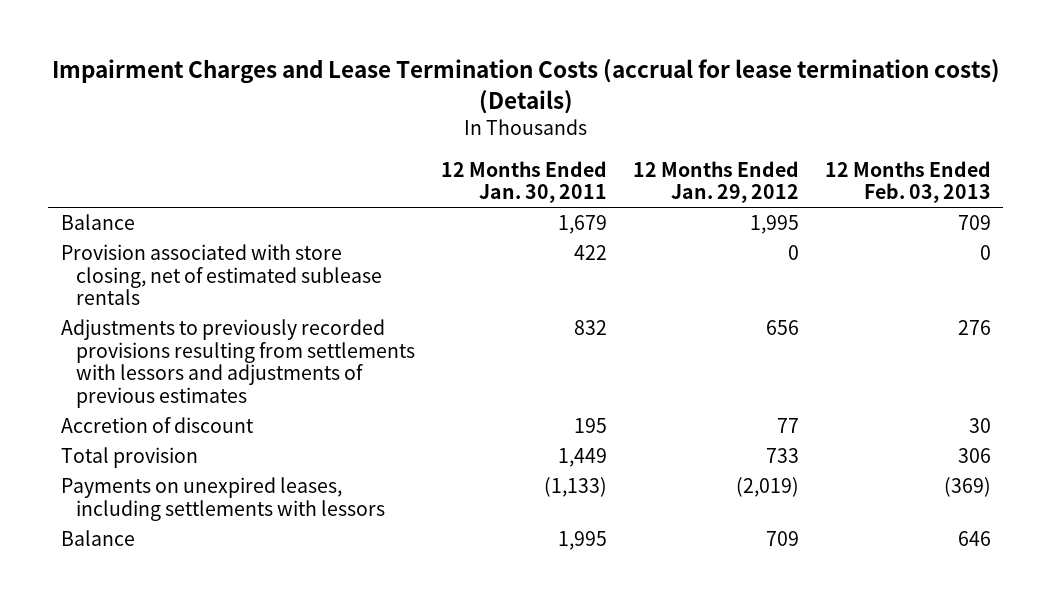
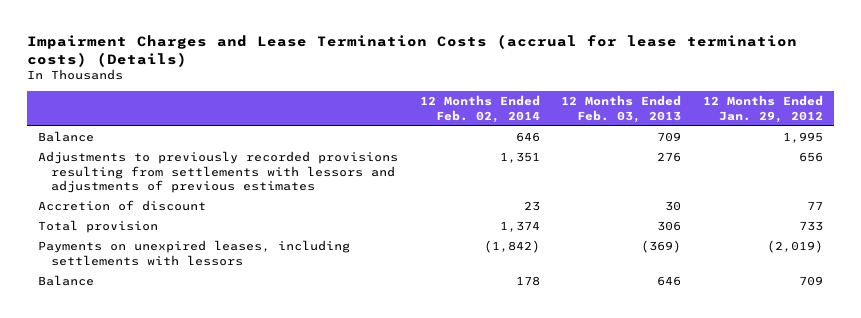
- | 12 Months Ended Jan. 30, 2011 | 12 Months Ended Jan. 29, 2012 | 12 Months Ended Feb. 03, 2013
+ | 12 Months Ended Feb. 02, 2014 | 12 Months Ended Feb. 03, 2013 | 12 Months Ended Jan. 29, 2012
- Provision associated with store closing, net of estimated sublease rentals | 422 | 0 | 0

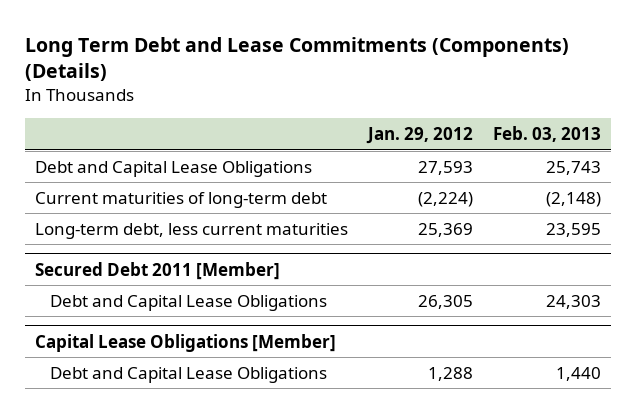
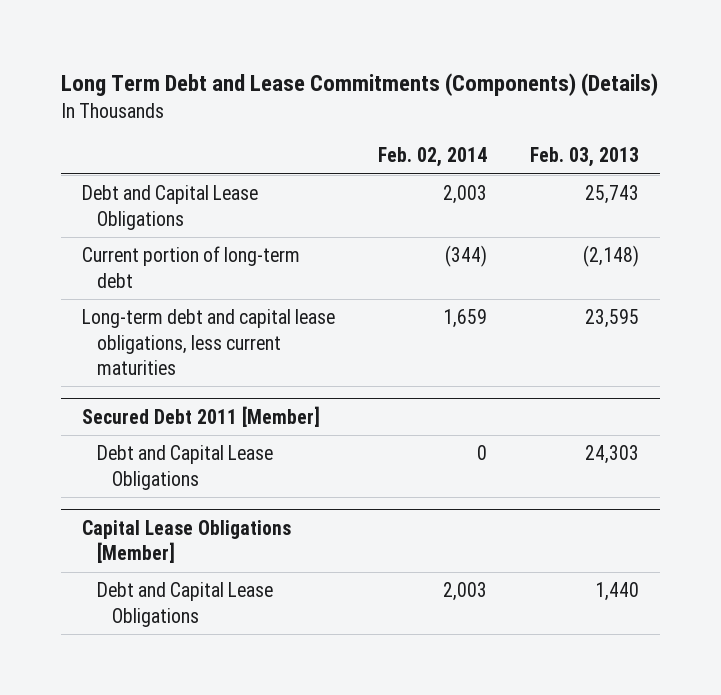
- | Jan. 29, 2012 | Feb. 03, 2013
+ | Feb. 02, 2014 | Feb. 03, 2013
- Current maturities of long-term debt | (2,224) | (2,148)
- Long-term debt, less current maturities | 25,369 | 23,595
+ Current portion of long-term debt | (344) | (2,148)
+ Long-term debt and capital lease obligations, less current maturities | 1,659 | 23,595

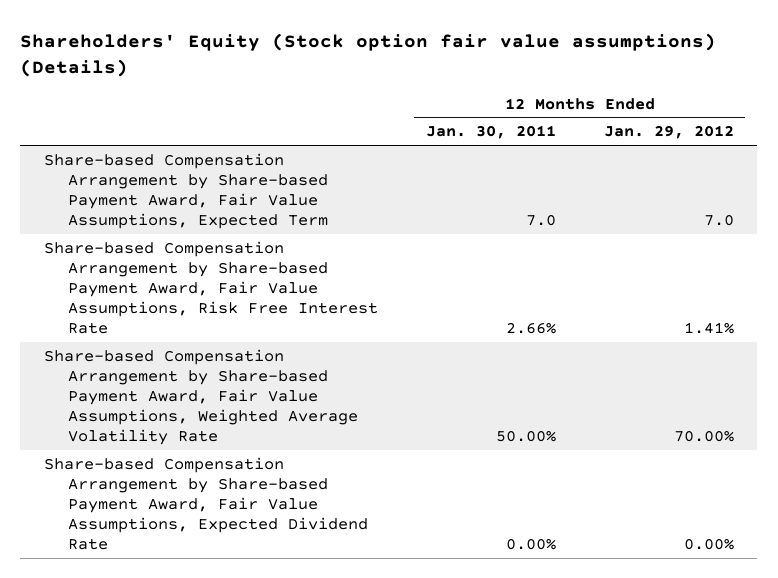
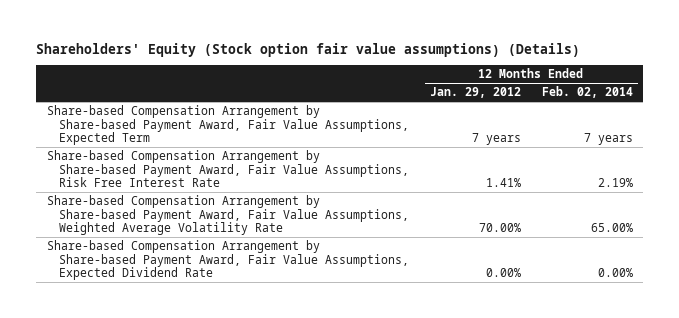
- | 12 Months Ended Jan. 30, 2011 | 12 Months Ended Jan. 29, 2012
+ | 12 Months Ended Jan. 29, 2012 | 12 Months Ended Feb. 02, 2014
- Share-based Compensation Arrangement by Share-based Payment Award, Fair Value Assumptions, Expected Term | 7.0 | 7.0
+ Share-based Compensation Arrangement by Share-based Payment Award, Fair Value Assumptions, Expected Term | 7 years | 7 years

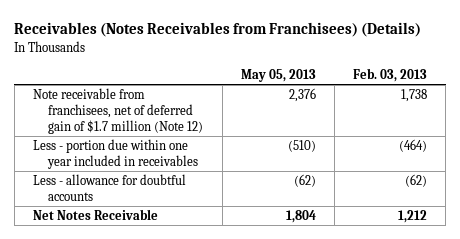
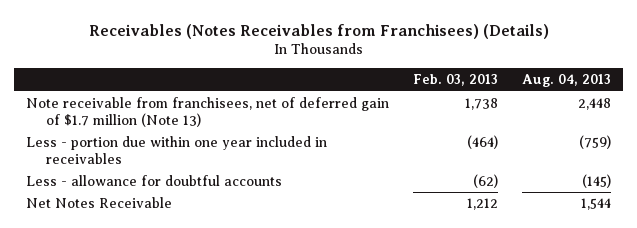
- | May 05, 2013 | Feb. 03, 2013
+ | Feb. 03, 2013 | Aug. 04, 2013
- Note receivable from franchisees, net of deferred gain of $1.7 million (Note 12) | 2,376 | 1,738
+ Note receivable from franchisees, net of deferred gain of $1.7 million (Note 13) | 1,738 | 2,448

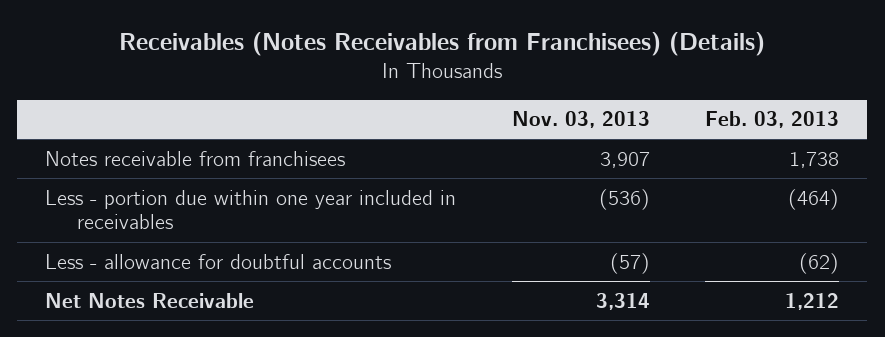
- | Feb. 03, 2013 | Aug. 04, 2013
+ | Nov. 03, 2013 | Feb. 03, 2013
- Note receivable from franchisees, net of deferred gain of $1.7 million (Note 13) | 1,738 | 2,448
+ Notes receivable from franchisees | 3,907 | 1,738

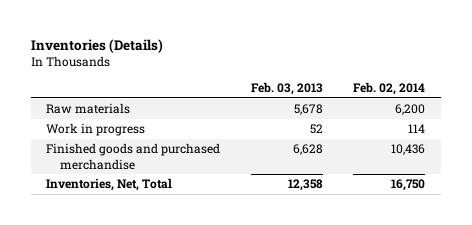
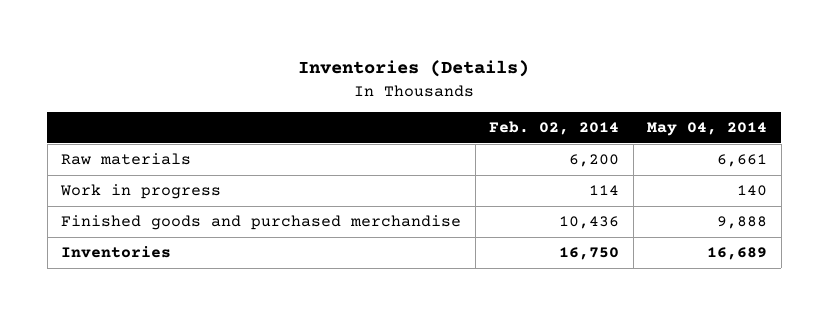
- | Feb. 03, 2013 | Feb. 02, 2014
+ | Feb. 02, 2014 | May 04, 2014
- Inventories, Net, Total | 12,358 | 16,750
+ Inventories | 16,750 | 16,689

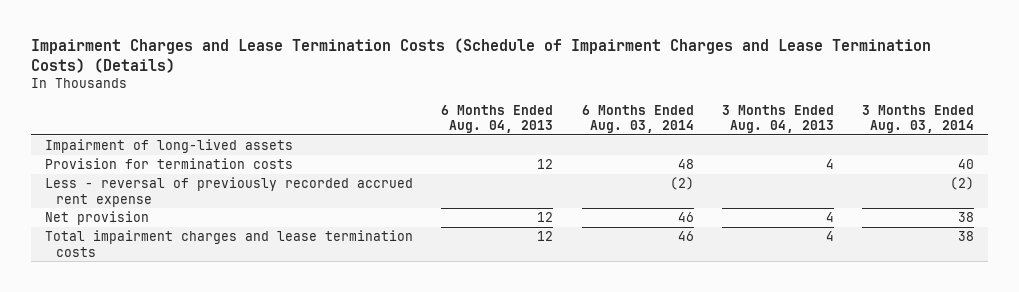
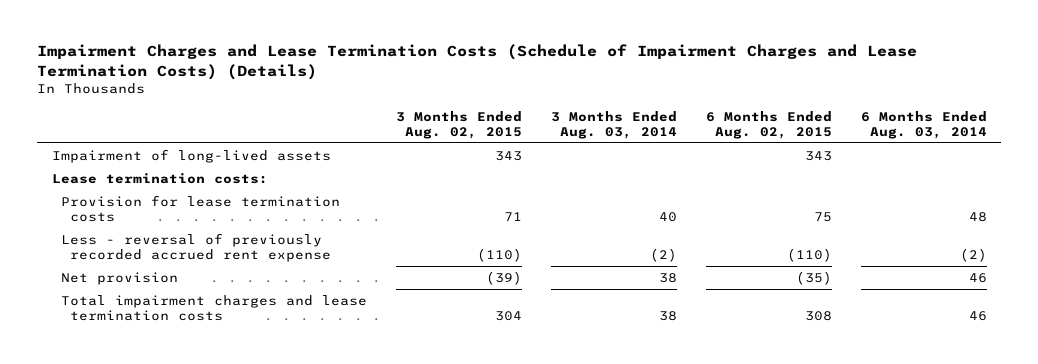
- | 6 Months Ended Aug. 04, 2013 | 6 Months Ended Aug. 03, 2014 | 3 Months Ended Aug. 04, 2013 | 3 Months Ended Aug. 03, 2014
+ | 3 Months Ended Aug. 02, 2015 | 3 Months Ended Aug. 03, 2014 | 6 Months Ended Aug. 02, 2015 | 6 Months Ended Aug. 03, 2014
- Provision for termination costs | 12 | 48 | 4 | 40
+ Lease termination costs:
+ Provision for lease termination costs | 71 | 40 | 75 | 48

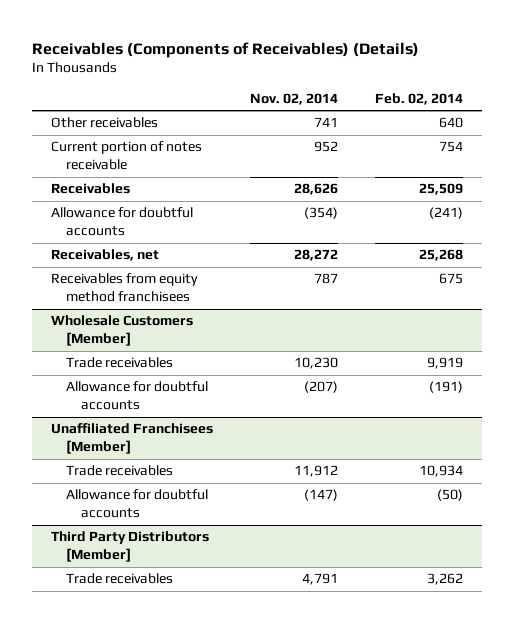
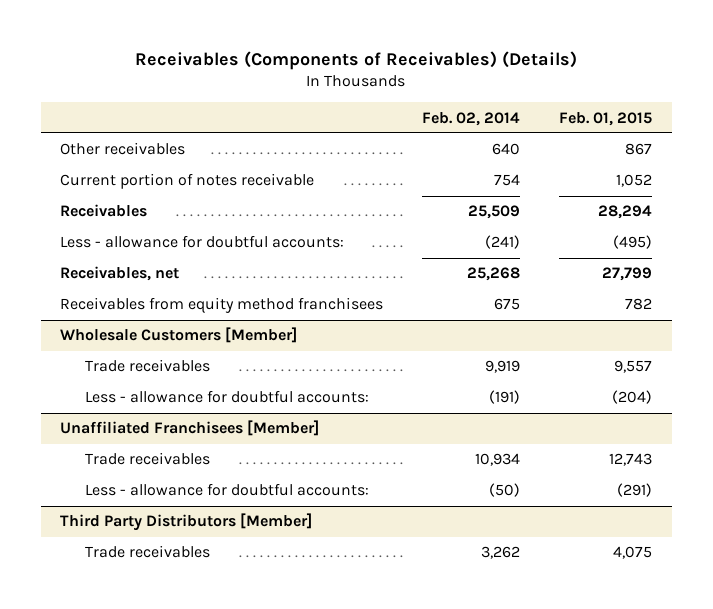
- | Nov. 02, 2014 | Feb. 02, 2014
+ | Feb. 02, 2014 | Feb. 01, 2015
- Allowance for doubtful accounts | (354) | (241)
+ Less - allowance for doubtful accounts: | (241) | (495)
@ Wholesale Customers [Member]
- Allowance for doubtful accounts | (207) | (191)
+ Less - allowance for doubtful accounts: | (191) | (204)
@ Unaffiliated Franchisees [Member]
- Allowance for doubtful accounts | (147) | (50)
+ Less - allowance for doubtful accounts: | (50) | (291)

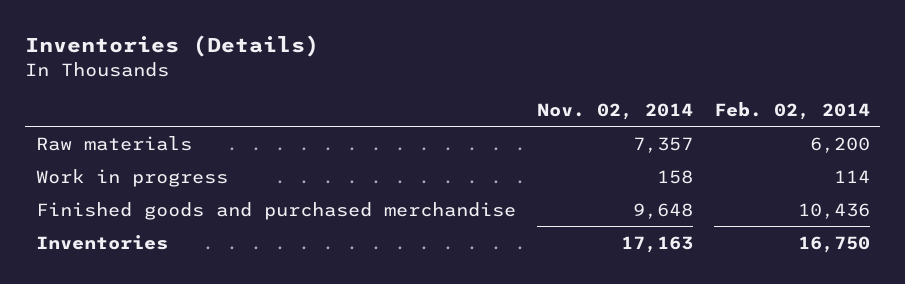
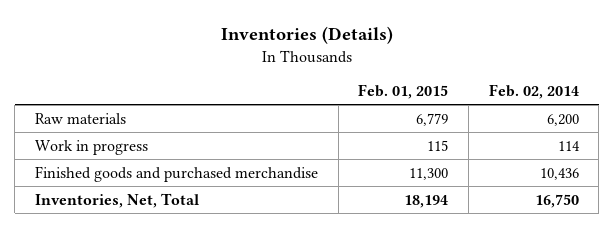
- | Nov. 02, 2014 | Feb. 02, 2014
+ | Feb. 01, 2015 | Feb. 02, 2014
- Inventories | 17,163 | 16,750
+ Inventories, Net, Total | 18,194 | 16,750

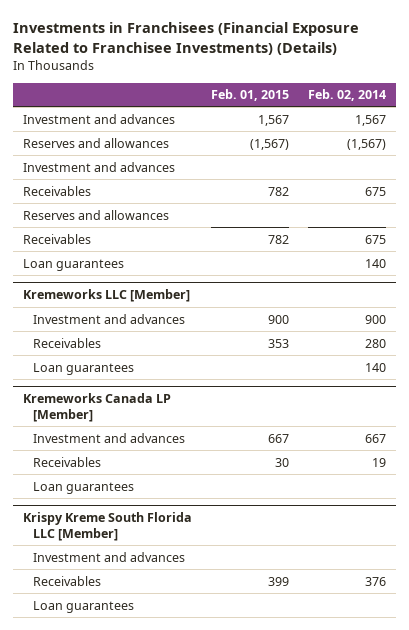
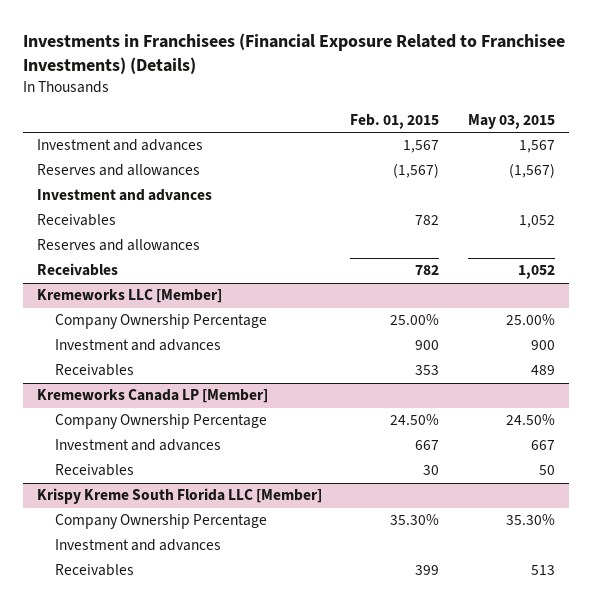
- | Feb. 01, 2015 | Feb. 02, 2014
+ | Feb. 01, 2015 | May 03, 2015
- Loan guarantees | | 140
@ Kremeworks LLC [Member]
+ Company Ownership Percentage | 25.00% | 25.00%
- Loan guarantees | | 140
@ Kremeworks Canada LP [Member]
+ Company Ownership Percentage | 24.50% | 24.50%
- Loan guarantees
@ Krispy Kreme South Florida LLC [Member]
+ Company Ownership Percentage | 35.30% | 35.30%
- Loan guarantees

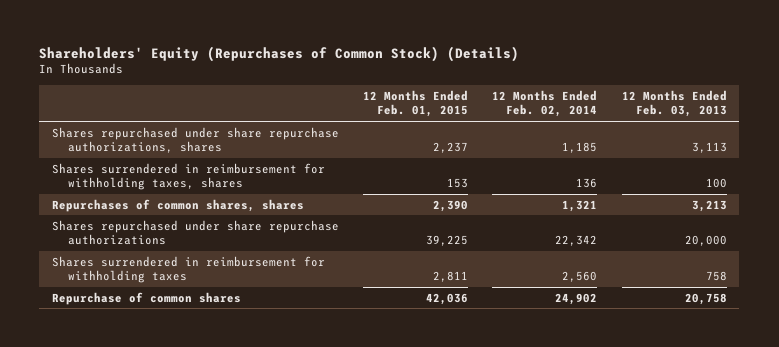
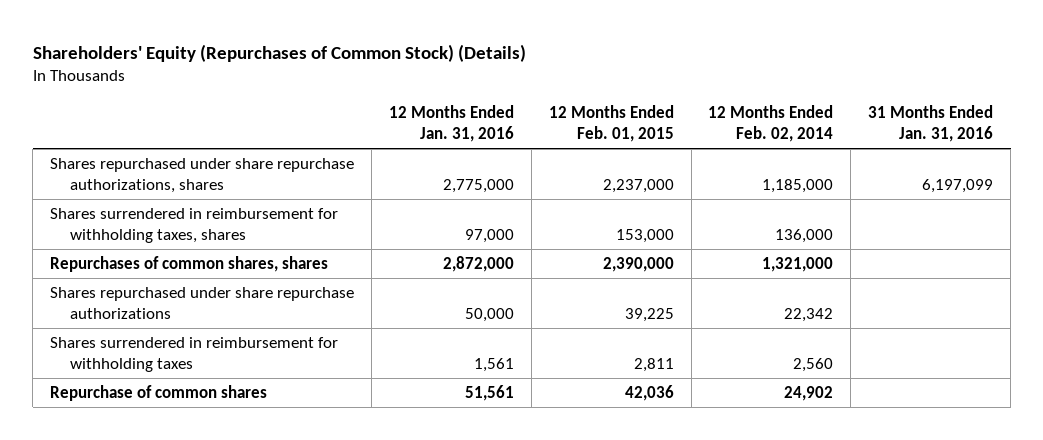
- | 12 Months Ended Feb. 01, 2015 | 12 Months Ended Feb. 02, 2014 | 12 Months Ended Feb. 03, 2013
+ | 12 Months Ended Jan. 31, 2016 | 12 Months Ended Feb. 01, 2015 | 12 Months Ended Feb. 02, 2014 | 31 Months Ended Jan. 31, 2016
- Shares repurchased under share repurchase authorizations, shares | 2,237 | 1,185 | 3,113
- Shares surrendered in reimbursement for withholding taxes, shares | 153 | 136 | 100
- Repurchases of common shares, shares | 2,390 | 1,321 | 3,213
+ Shares repurchased under share repurchase authorizations, shares | 2,775,000 | 2,237,000 | 1,185,000 | 6,197,099
+ Shares surrendered in reimbursement for withholding taxes, shares | 97,000 | 153,000 | 136,000 |
+ Repurchases of common shares, shares | 2,872,000 | 2,390,000 | 1,321,000 |

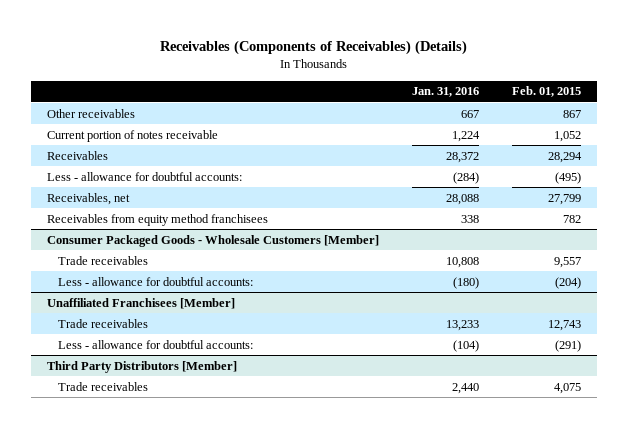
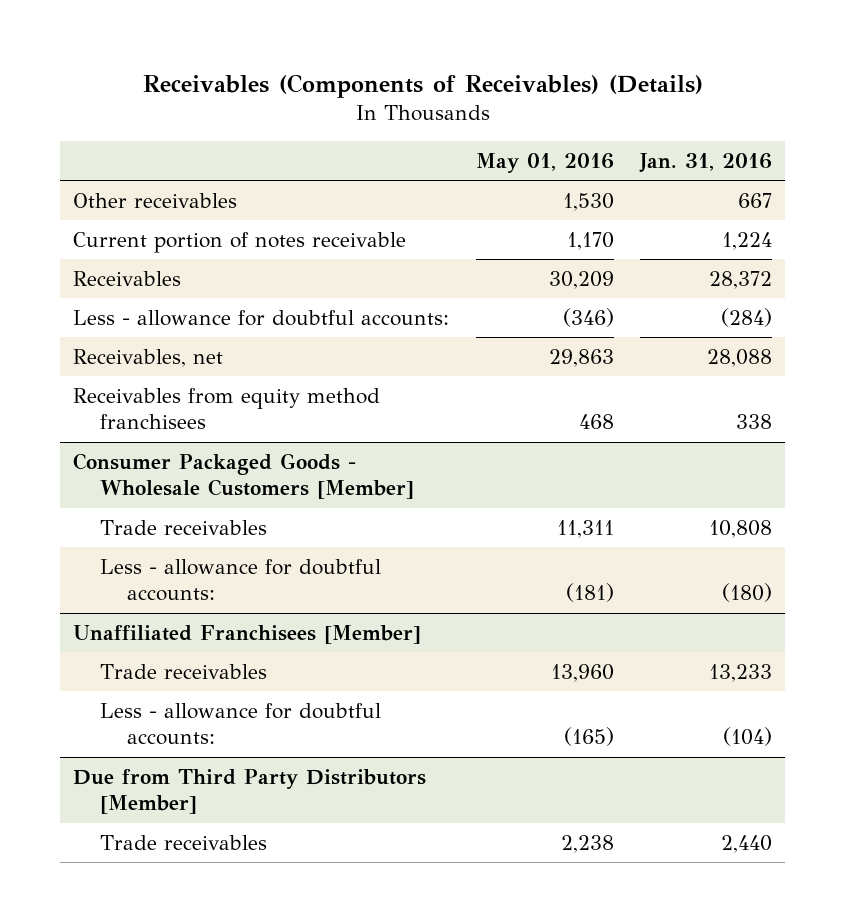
- | Jan. 31, 2016 | Feb. 01, 2015
+ | May 01, 2016 | Jan. 31, 2016
- Third Party Distributors [Member]
+ Due from Third Party Distributors [Member]

